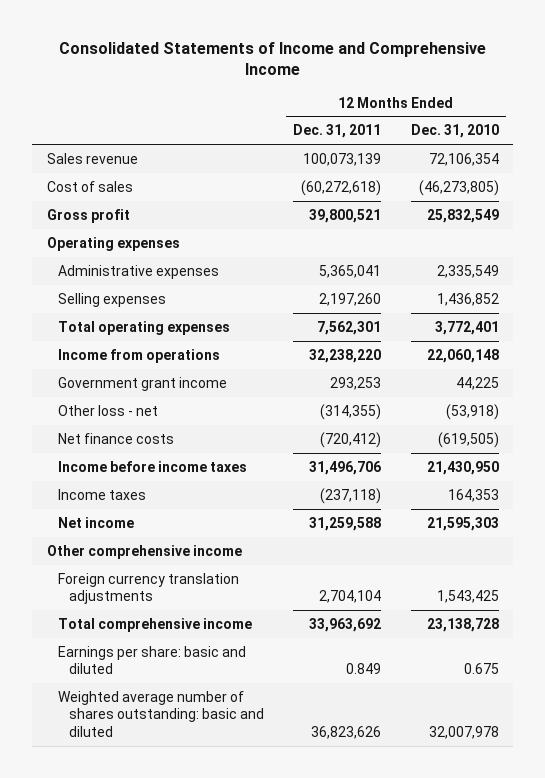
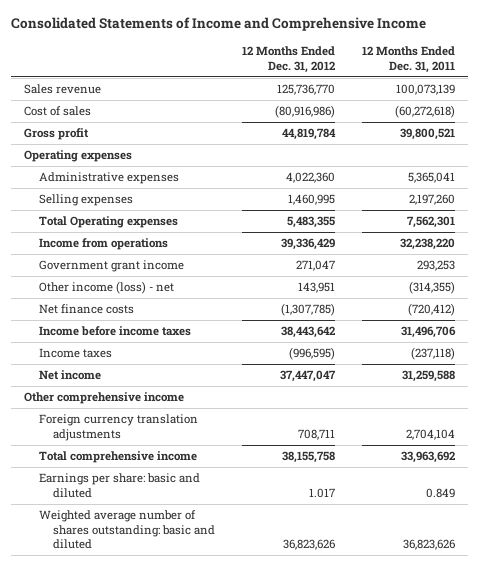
- | 12 Months Ended Dec. 31, 2011 | 12 Months Ended Dec. 31, 2010
+ | 12 Months Ended Dec. 31, 2012 | 12 Months Ended Dec. 31, 2011
- Total operating expenses | 7,562,301 | 3,772,401
+ Total Operating expenses | 5,483,355 | 7,562,301
- Other loss - net | (314,355) | (53,918)
+ Other income (loss) - net | 143,951 | (314,355)

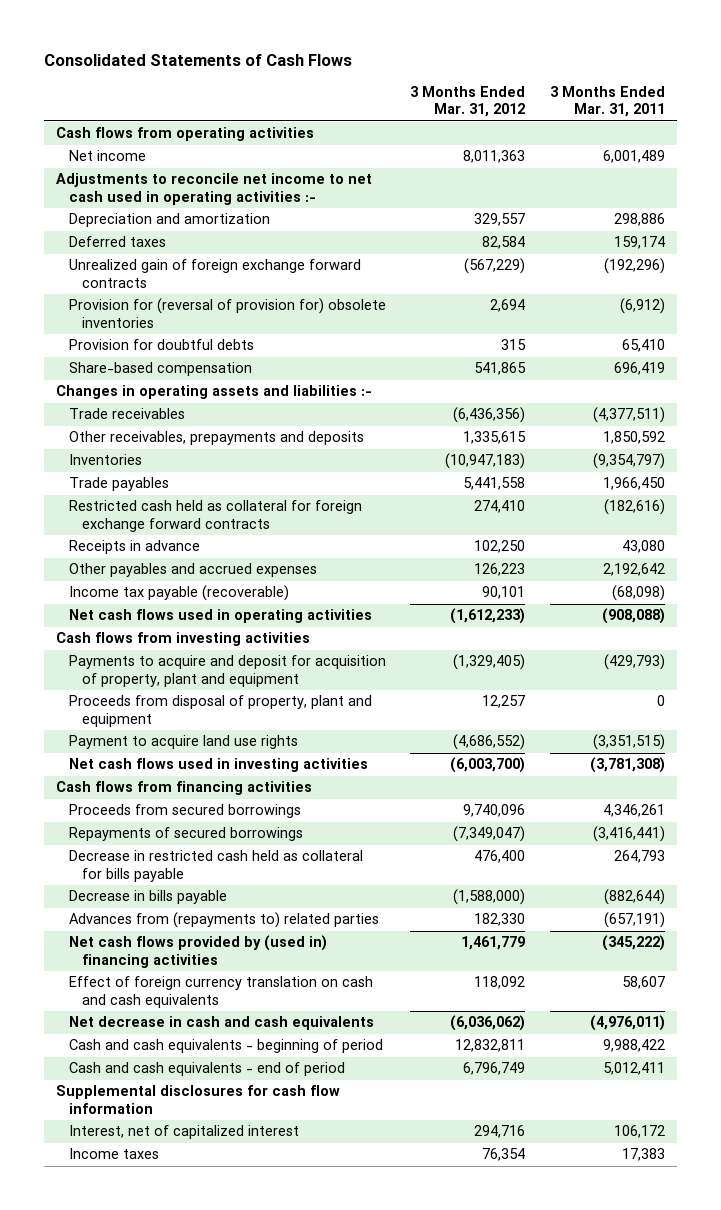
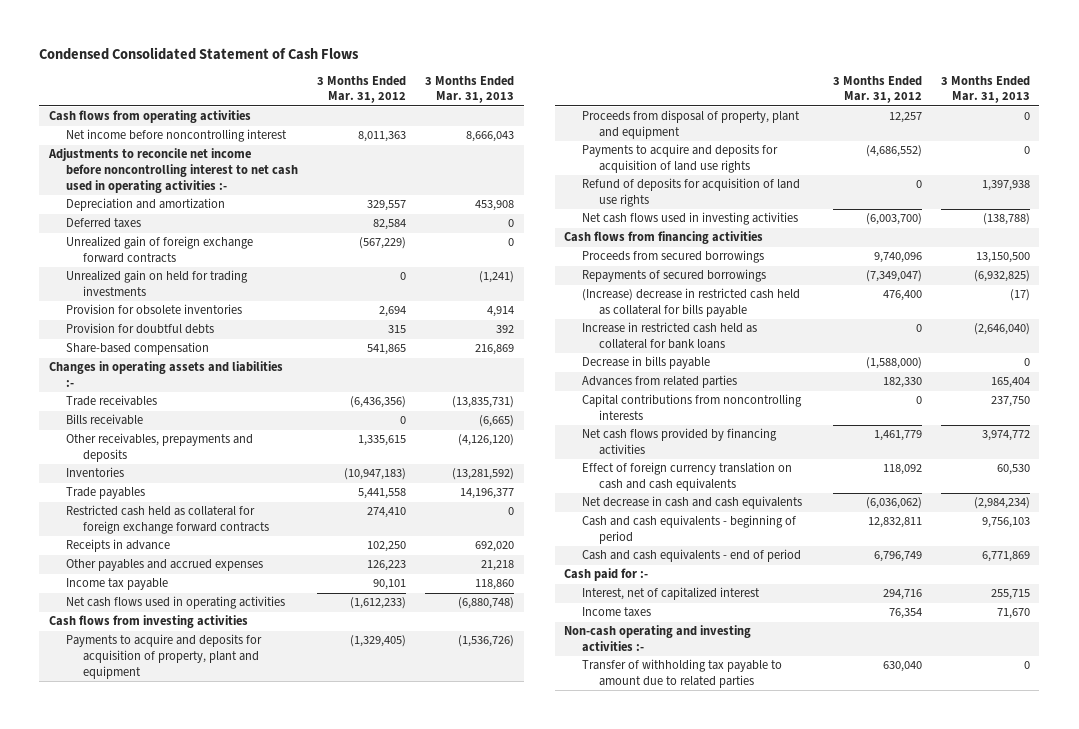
- Consolidated Statements of Cash Flows
+ Condensed Consolidated Statement of Cash Flows
- | 3 Months Ended Mar. 31, 2012 | 3 Months Ended Mar. 31, 2011
+ | 3 Months Ended Mar. 31, 2012 | 3 Months Ended Mar. 31, 2013
- Net income | 8,011,363 | 6,001,489
- Adjustments to reconcile net income to net cash used in operating activities :-
+ Net income before noncontrolling interest | 8,011,363 | 8,666,043
+ Adjustments to reconcile net income before noncontrolling interest to net cash used in operating activities :-
- Provision for (reversal of provision for) obsolete inventories | 2,694 | (6,912)
+ Unrealized gain on held for trading investments | 0 | (1,241)
+ Provision for obsolete inventories | 2,694 | 4,914
+ Bills receivable | 0 | (6,665)
- Income tax payable (recoverable) | 90,101 | (68,098)
+ Income tax payable | 90,101 | 118,860
- Payments to acquire and deposit for acquisition of property, plant and equipment | (1,329,405) | (429,793)
+ Payments to acquire and deposits for acquisition of property, plant and equipment | (1,329,405) | (1,536,726)
- Payment to acquire land use rights | (4,686,552) | (3,351,515)
+ Payments to acquire and deposits for acquisition of land use rights | (4,686,552) | 0
+ Refund of deposits for acquisition of land use rights | 0 | 1,397,938
- Decrease in restricted cash held as collateral for bills payable | 476,400 | 264,793
+ (Increase) decrease in restricted cash held as collateral for bills payable | 476,400 | (17)
+ Increase in restricted cash held as collateral for bank loans | 0 | (2,646,040)
- Advances from (repayments to) related parties | 182,330 | (657,191)
- Net cash flows provided by (used in) financing activities | 1,461,779 | (345,222)
+ Advances from related parties | 182,330 | 165,404
+ Capital contributions from noncontrolling interests | 0 | 237,750
+ Net cash flows provided by financing activities | 1,461,779 | 3,974,772
- Supplemental disclosures for cash flow information
+ Cash paid for :-
+ Non-cash operating and investing activities :-
+ Transfer of withholding tax payable to amount due to related parties | 630,040 | 0

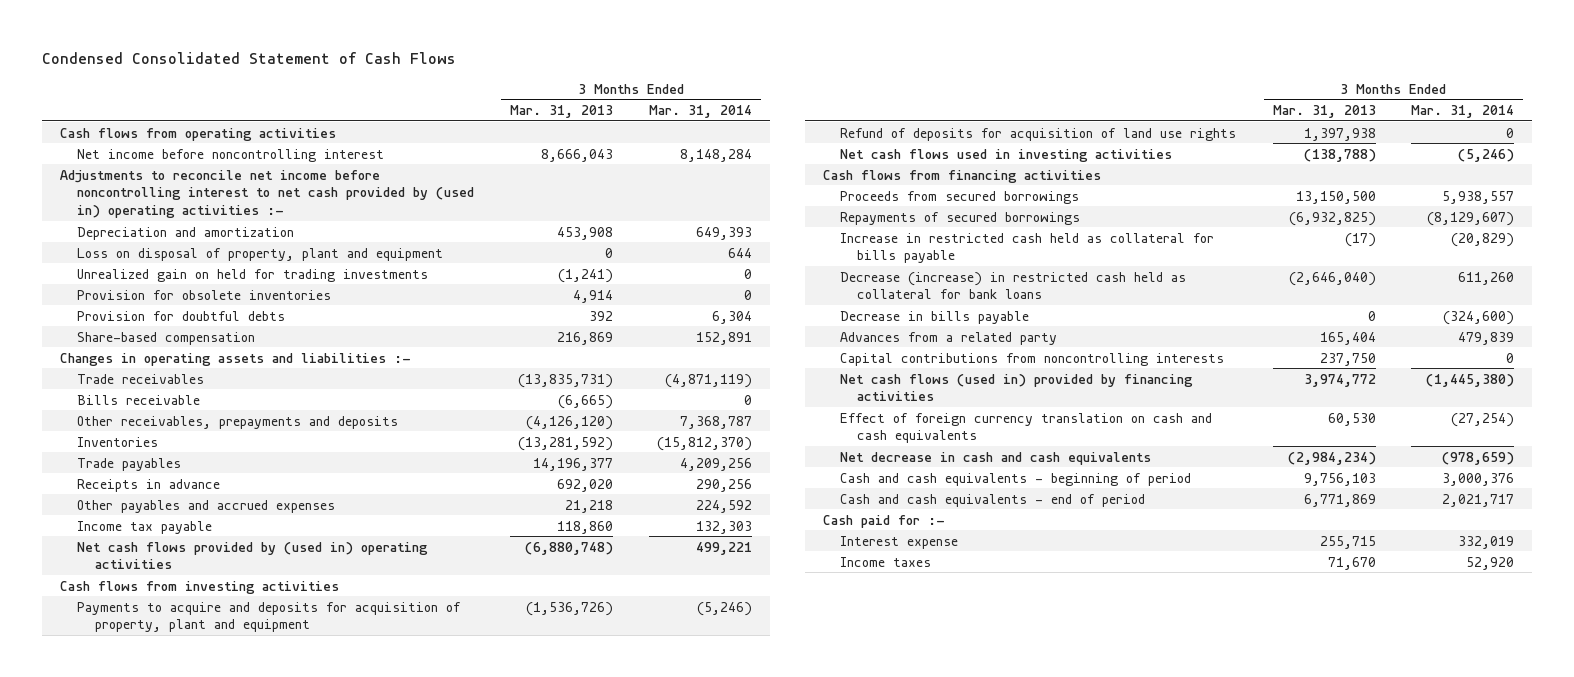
- | 3 Months Ended Mar. 31, 2012 | 3 Months Ended Mar. 31, 2013
+ | 3 Months Ended Mar. 31, 2013 | 3 Months Ended Mar. 31, 2014
- Adjustments to reconcile net income before noncontrolling interest to net cash used in operating activities :-
+ Adjustments to reconcile net income before noncontrolling interest to net cash provided by (used in) operating activities :-
- Deferred taxes | 82,584 | 0
- Unrealized gain of foreign exchange forward contracts | (567,229) | 0
+ Loss on disposal of property, plant and equipment | 0 | 644
- Restricted cash held as collateral for foreign exchange forward contracts | 274,410 | 0
- Net cash flows used in operating activities | (1,612,233) | (6,880,748)
+ Net cash flows provided by (used in) operating activities | (6,880,748) | 499,221
- Proceeds from disposal of property, plant and equipment | 12,257 | 0
- Payments to acquire and deposits for acquisition of land use rights | (4,686,552) | 0
- (Increase) decrease in restricted cash held as collateral for bills payable | 476,400 | (17)
- Increase in restricted cash held as collateral for bank loans | 0 | (2,646,040)
+ Increase in restricted cash held as collateral for bills payable | (17) | (20,829)
+ Decrease (increase) in restricted cash held as collateral for bank loans | (2,646,040) | 611,260
- Advances from related parties | 182,330 | 165,404
+ Advances from a related party | 165,404 | 479,839
- Net cash flows provided by financing activities | 1,461,779 | 3,974,772
+ Net cash flows (used in) provided by financing activities | 3,974,772 | (1,445,380)
- Interest, net of capitalized interest | 294,716 | 255,715
+ Interest expense | 255,715 | 332,019
- Non-cash operating and investing activities :-
- Transfer of withholding tax payable to amount due to related parties | 630,040 | 0

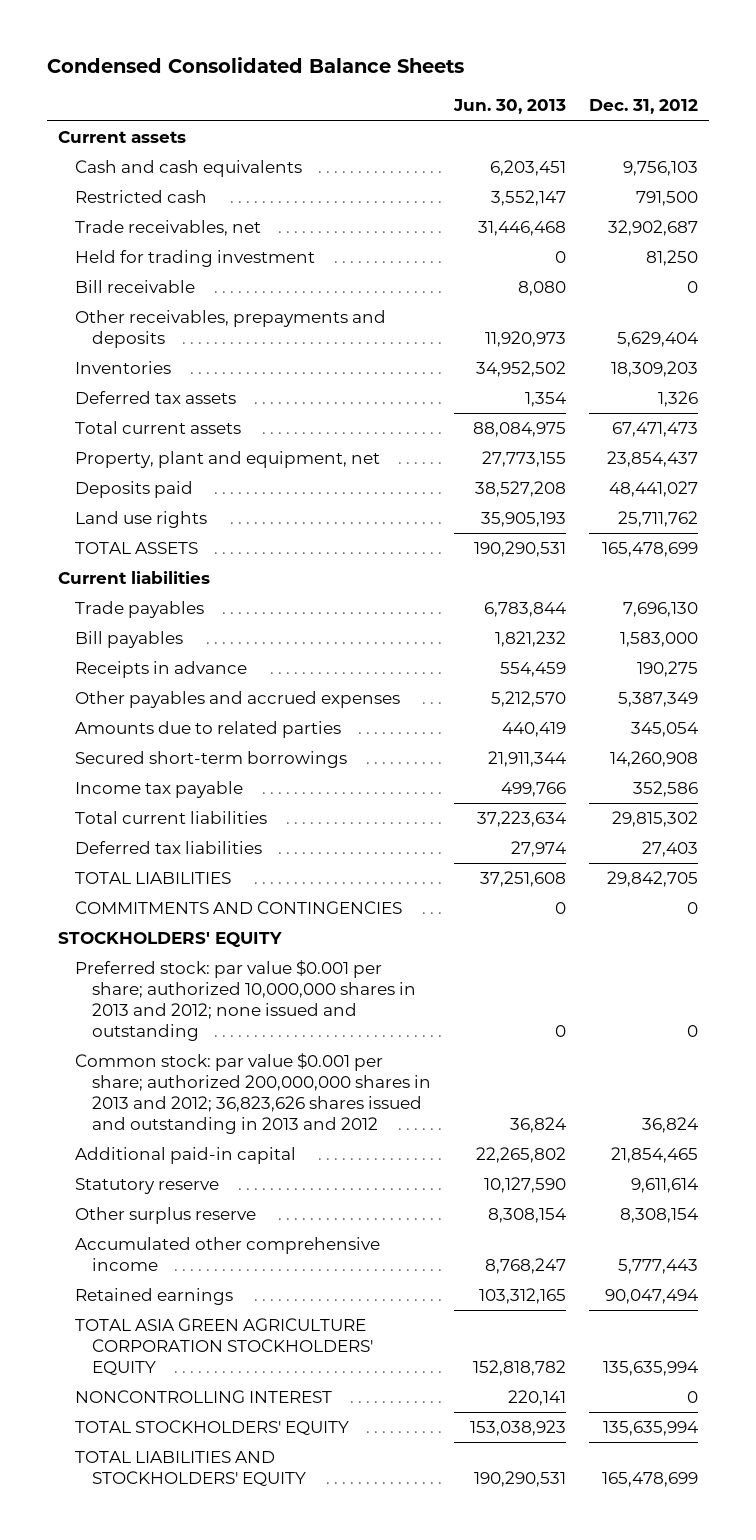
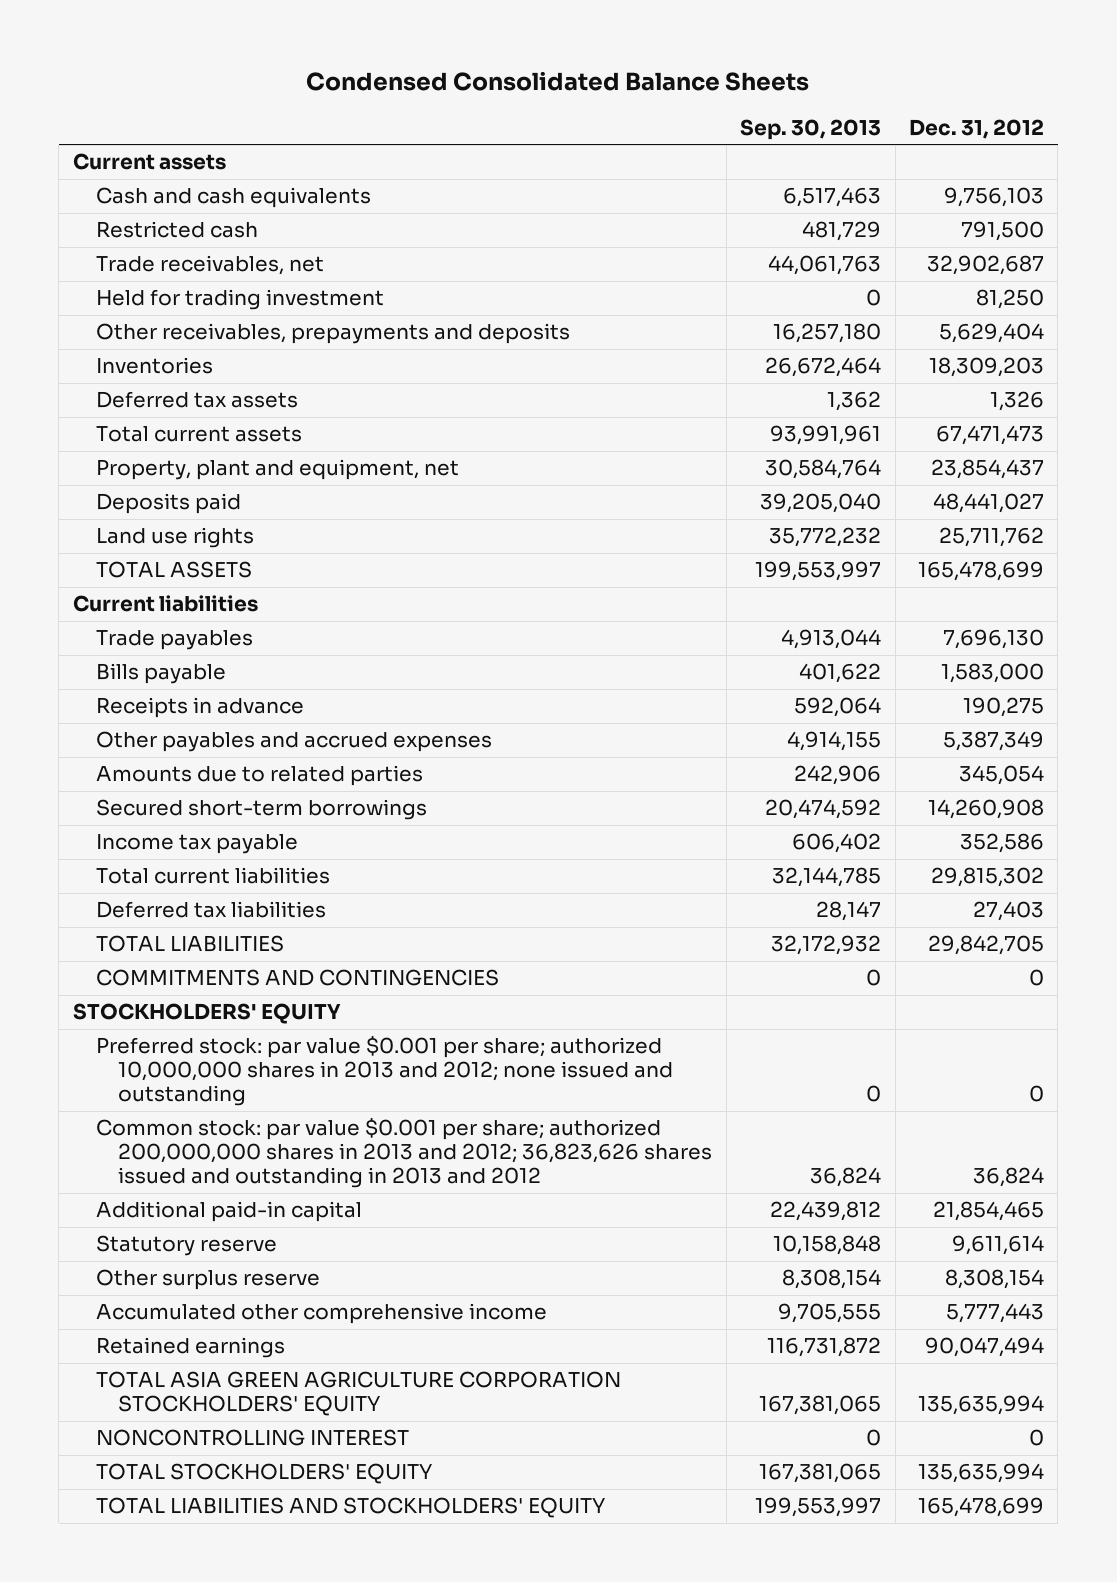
- | Jun. 30, 2013 | Dec. 31, 2012
+ | Sep. 30, 2013 | Dec. 31, 2012
- Bill receivable | 8,080 | 0
- Bill payables | 1,821,232 | 1,583,000
+ Bills payable | 401,622 | 1,583,000

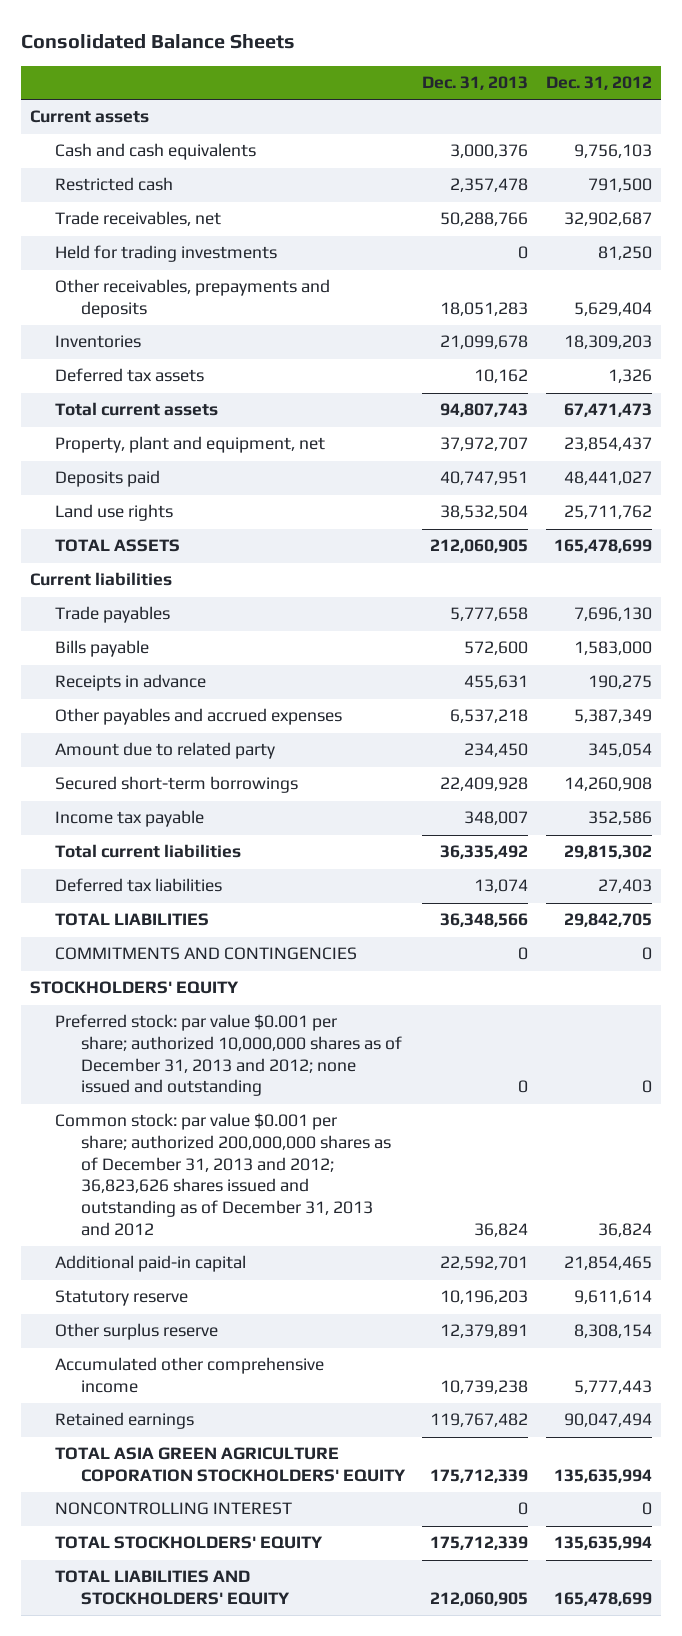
- Condensed Consolidated Balance Sheets
+ Consolidated Balance Sheets
- | Sep. 30, 2013 | Dec. 31, 2012
+ | Dec. 31, 2013 | Dec. 31, 2012
- Held for trading investment | 0 | 81,250
+ Held for trading investments | 0 | 81,250
- Amounts due to related parties | 242,906 | 345,054
+ Amount due to related party | 234,450 | 345,054
- Preferred stock: par value $0.001 per share; authorized 10,000,000 shares in 2013 and 2012; none issued and outstanding | 0 | 0
- Common stock: par value $0.001 per share; authorized 200,000,000 shares in 2013 and 2012; 36,823,626 shares issued and outstanding in 2013 and 2012 | 36,824 | 36,824
+ Preferred stock: par value $0.001 per share; authorized 10,000,000 shares as of December 31, 2013 and 2012; none issued and outstanding | 0 | 0
+ Common stock: par value $0.001 per share; authorized 200,000,000 shares as of December 31, 2013 and 2012; 36,823,626 shares issued and outstanding as of December 31, 2013 and 2012 | 36,824 | 36,824
- TOTAL ASIA GREEN AGRICULTURE CORPORATION STOCKHOLDERS' EQUITY | 167,381,065 | 135,635,994
+ TOTAL ASIA GREEN AGRICULTURE COPORATION STOCKHOLDERS' EQUITY | 175,712,339 | 135,635,994

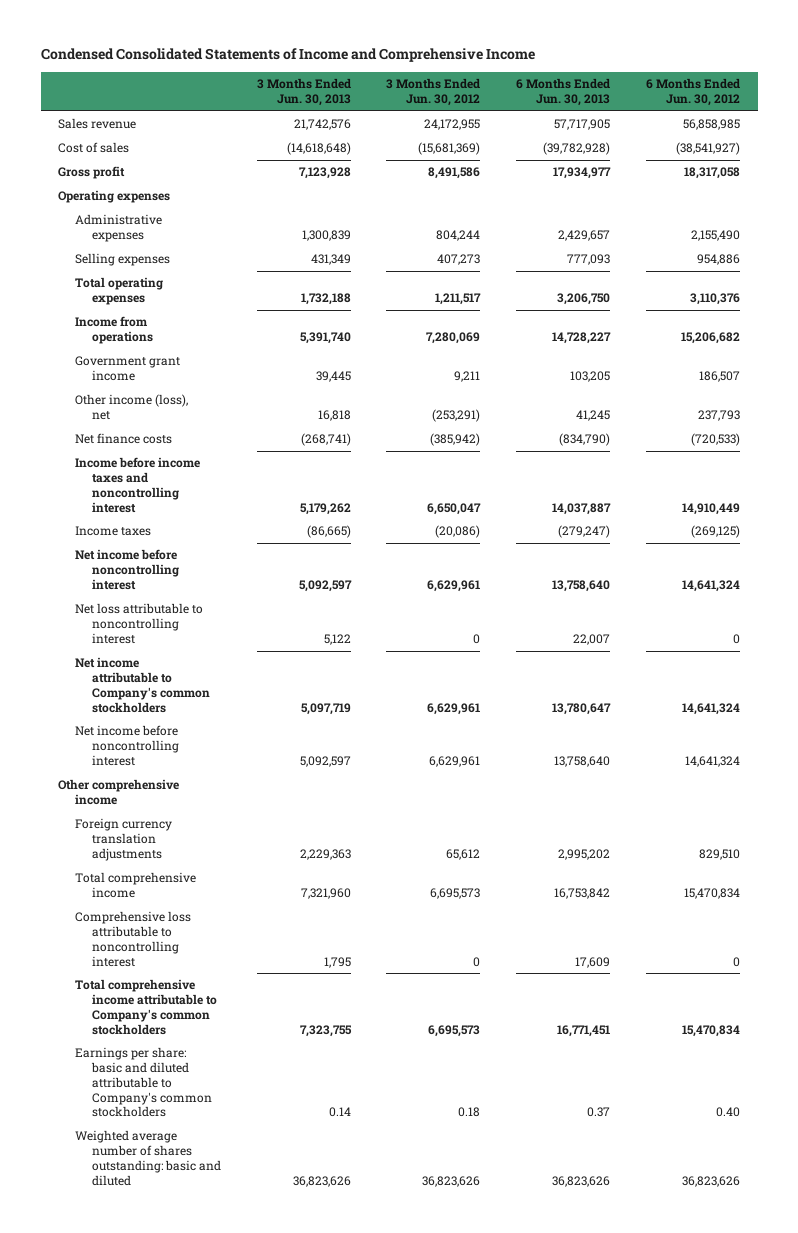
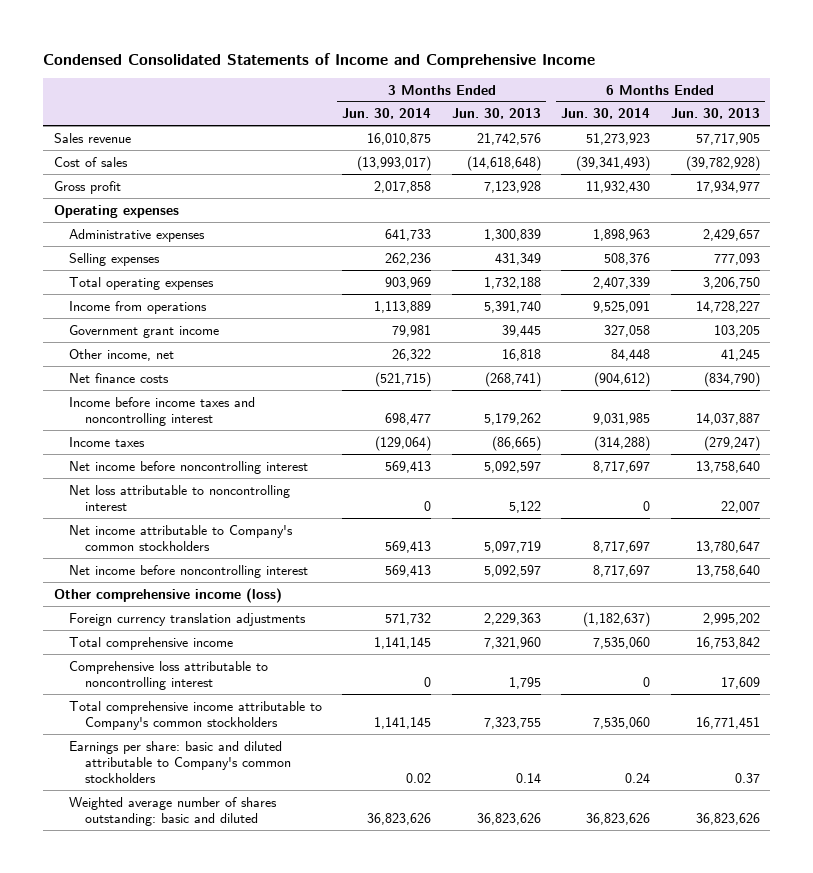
- | 3 Months Ended Jun. 30, 2013 | 3 Months Ended Jun. 30, 2012 | 6 Months Ended Jun. 30, 2013 | 6 Months Ended Jun. 30, 2012
+ | 3 Months Ended Jun. 30, 2014 | 3 Months Ended Jun. 30, 2013 | 6 Months Ended Jun. 30, 2014 | 6 Months Ended Jun. 30, 2013
- Other income (loss), net | 16,818 | (253,291) | 41,245 | 237,793
+ Other income, net | 26,322 | 16,818 | 84,448 | 41,245
- Other comprehensive income
+ Other comprehensive income (loss)

